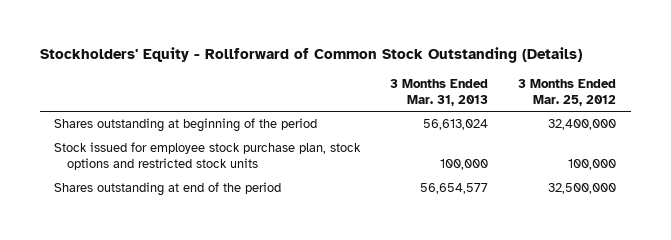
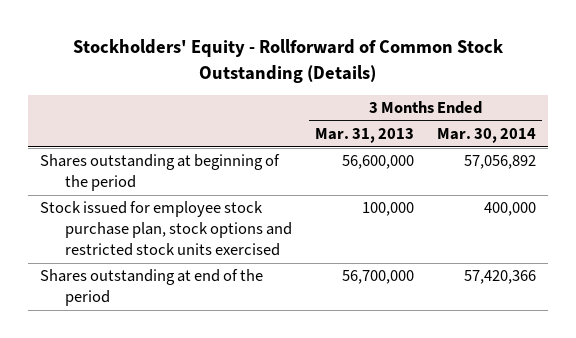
- | 3 Months Ended Mar. 31, 2013 | 3 Months Ended Mar. 25, 2012
+ | 3 Months Ended Mar. 31, 2013 | 3 Months Ended Mar. 30, 2014
- Shares outstanding at beginning of the period | 56,613,024 | 32,400,000
- Stock issued for employee stock purchase plan, stock options and restricted stock units | 100,000 | 100,000
- Shares outstanding at end of the period | 56,654,577 | 32,500,000
+ Shares outstanding at beginning of the period | 56,600,000 | 57,056,892
+ Stock issued for employee stock purchase plan, stock options and restricted stock units exercised | 100,000 | 400,000
+ Shares outstanding at end of the period | 56,700,000 | 57,420,366

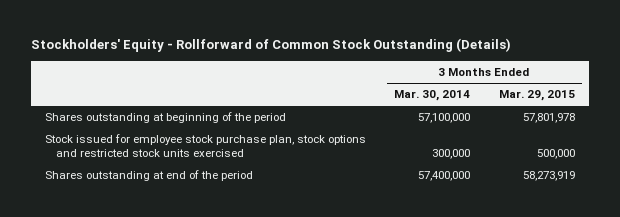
- | 3 Months Ended Mar. 31, 2013 | 3 Months Ended Mar. 30, 2014
+ | 3 Months Ended Mar. 30, 2014 | 3 Months Ended Mar. 29, 2015
- Shares outstanding at beginning of the period | 56,600,000 | 57,056,892
- Stock issued for employee stock purchase plan, stock options and restricted stock units exercised | 100,000 | 400,000
- Shares outstanding at end of the period | 56,700,000 | 57,420,366
+ Shares outstanding at beginning of the period | 57,100,000 | 57,801,978
+ Stock issued for employee stock purchase plan, stock options and restricted stock units exercised | 300,000 | 500,000
+ Shares outstanding at end of the period | 57,400,000 | 58,273,919

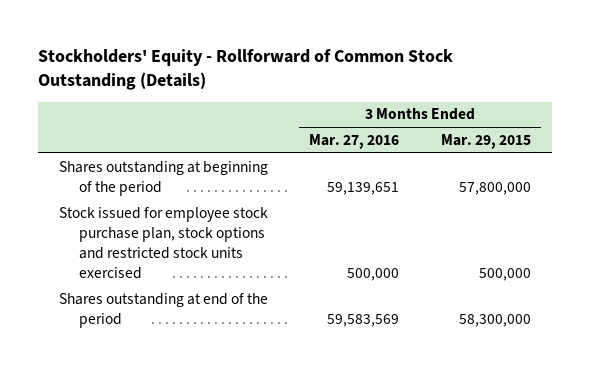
- | 3 Months Ended Mar. 30, 2014 | 3 Months Ended Mar. 29, 2015
+ | 3 Months Ended Mar. 27, 2016 | 3 Months Ended Mar. 29, 2015
- Shares outstanding at beginning of the period | 57,100,000 | 57,801,978
+ Shares outstanding at beginning of the period | 59,139,651 | 57,800,000
- Shares outstanding at end of the period | 57,400,000 | 58,273,919
+ Shares outstanding at end of the period | 59,583,569 | 58,300,000

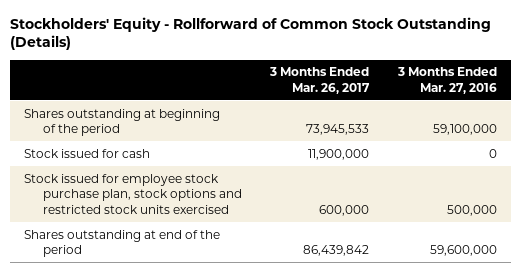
- | 3 Months Ended Mar. 27, 2016 | 3 Months Ended Mar. 29, 2015
+ | 3 Months Ended Mar. 26, 2017 | 3 Months Ended Mar. 27, 2016
- Shares outstanding at beginning of the period | 59,139,651 | 57,800,000
+ Shares outstanding at beginning of the period | 73,945,533 | 59,100,000
+ Stock issued for cash | 11,900,000 | 0
- Shares outstanding at end of the period | 59,583,569 | 58,300,000
+ Shares outstanding at end of the period | 86,439,842 | 59,600,000

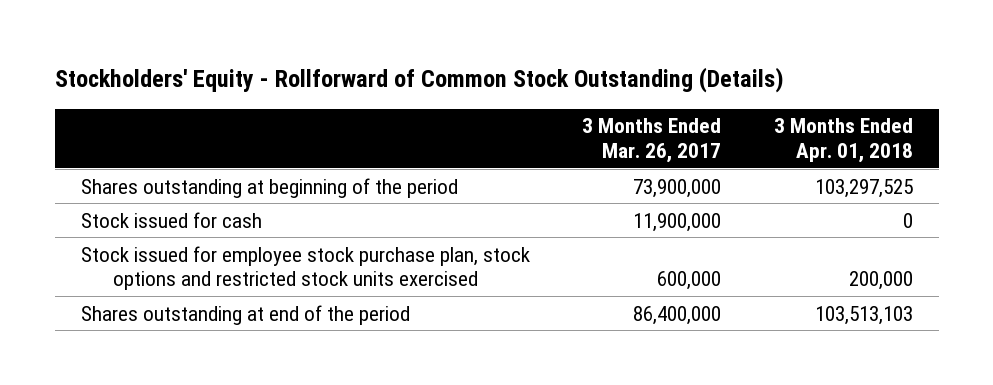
- | 3 Months Ended Mar. 26, 2017 | 3 Months Ended Mar. 27, 2016
+ | 3 Months Ended Mar. 26, 2017 | 3 Months Ended Apr. 01, 2018
- Shares outstanding at beginning of the period | 73,945,533 | 59,100,000
+ Shares outstanding at beginning of the period | 73,900,000 | 103,297,525
- Shares outstanding at end of the period | 86,439,842 | 59,600,000
+ Shares outstanding at end of the period | 86,400,000 | 103,513,103

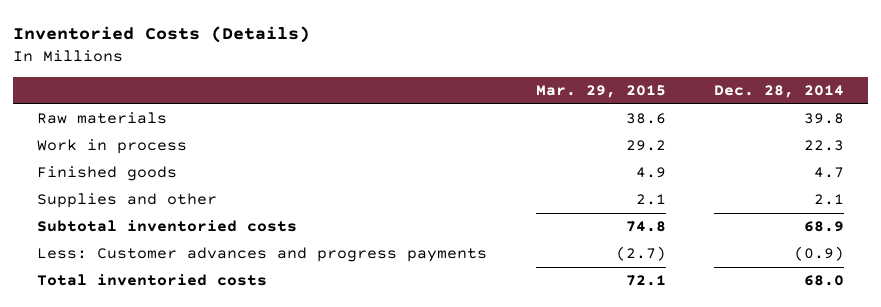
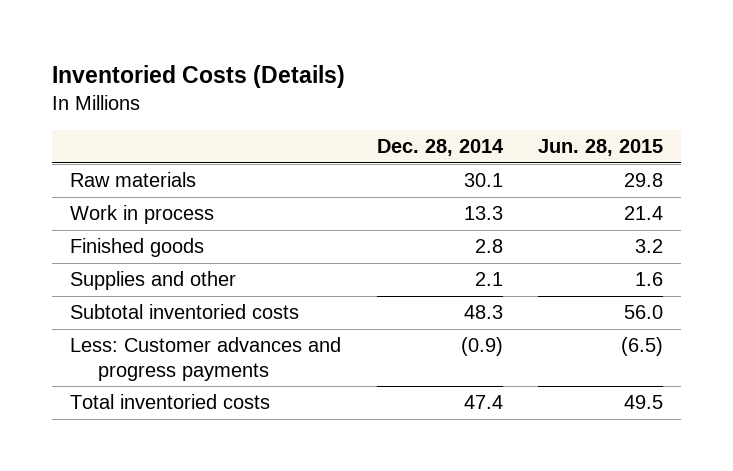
- | Mar. 29, 2015 | Dec. 28, 2014
+ | Dec. 28, 2014 | Jun. 28, 2015
- Raw materials | 38.6 | 39.8
- Work in process | 29.2 | 22.3
- Finished goods | 4.9 | 4.7
+ Raw materials | 30.1 | 29.8
+ Work in process | 13.3 | 21.4
+ Finished goods | 2.8 | 3.2
- Subtotal inventoried costs | 74.8 | 68.9
+ Subtotal inventoried costs | 48.3 | 56.0
- Total inventoried costs | 72.1 | 68.0
+ Total inventoried costs | 47.4 | 49.5

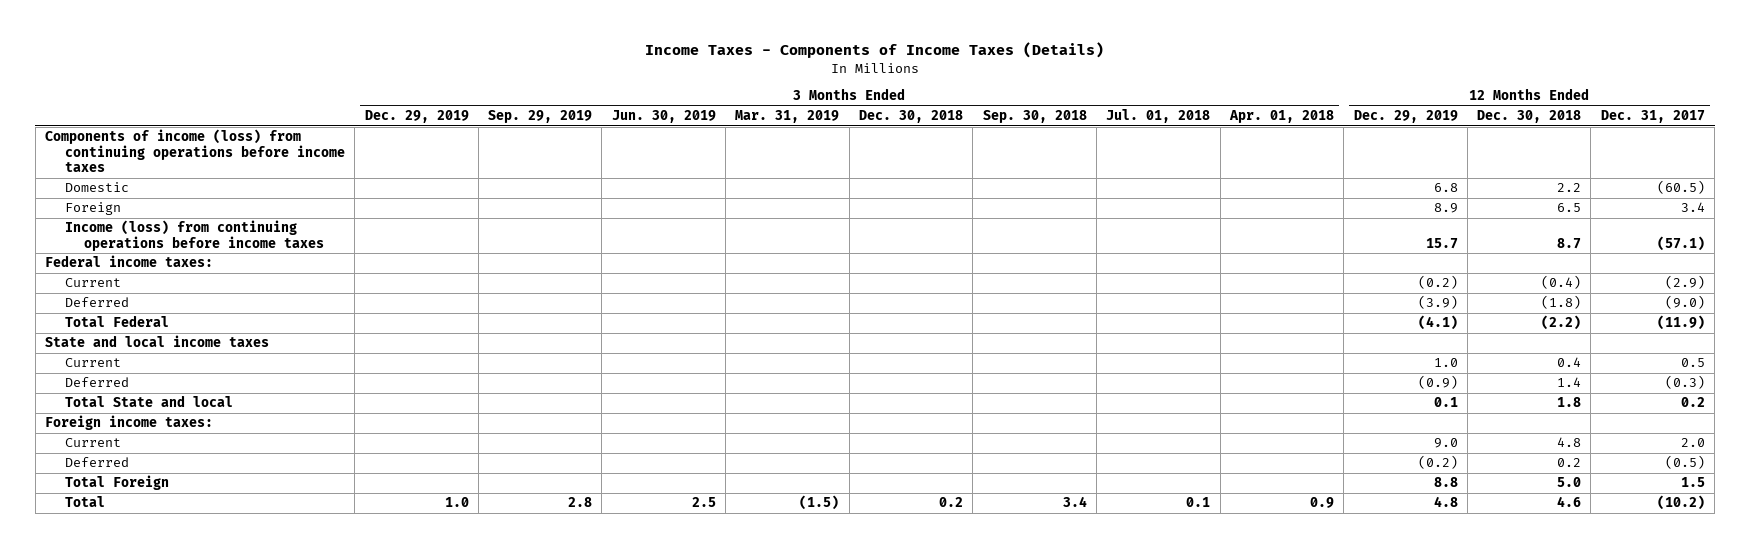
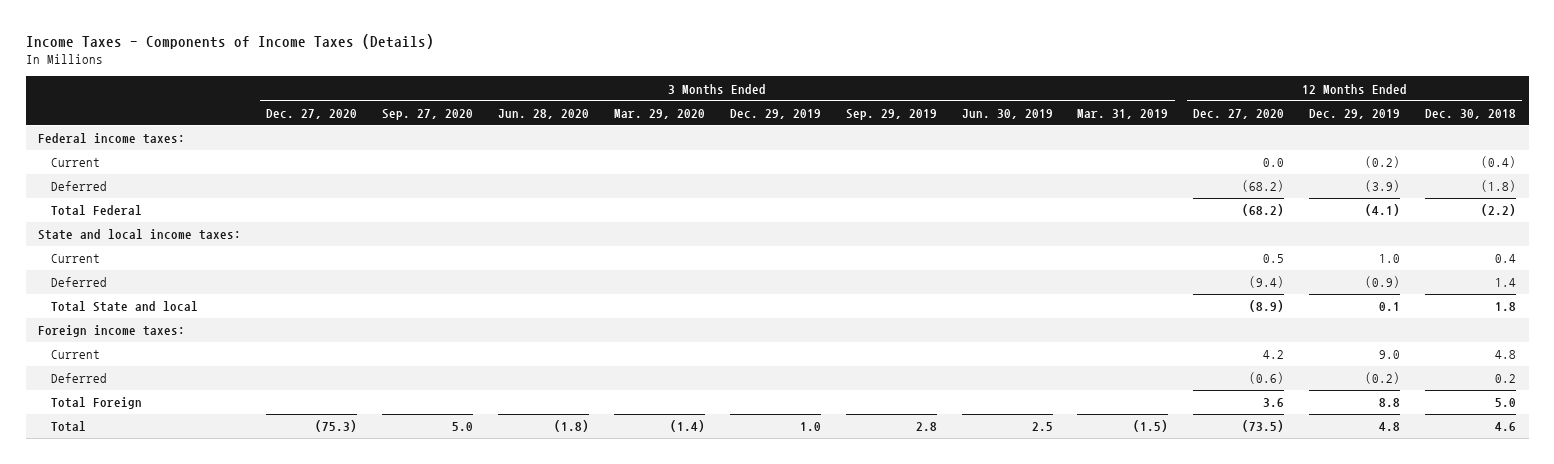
- | 3 Months Ended Dec. 29, 2019 | 3 Months Ended Sep. 29, 2019 | 3 Months Ended Jun. 30, 2019 | 3 Months Ended Mar. 31, 2019 | 3 Months Ended Dec. 30, 2018 | 3 Months Ended Sep. 30, 2018 | 3 Months Ended Jul. 01, 2018 | 3 Months Ended Apr. 01, 2018 | 12 Months Ended Dec. 29, 2019 | 12 Months Ended Dec. 30, 2018 | 12 Months Ended Dec. 31, 2017
+ | 3 Months Ended Dec. 27, 2020 | 3 Months Ended Sep. 27, 2020 | 3 Months Ended Jun. 28, 2020 | 3 Months Ended Mar. 29, 2020 | 3 Months Ended Dec. 29, 2019 | 3 Months Ended Sep. 29, 2019 | 3 Months Ended Jun. 30, 2019 | 3 Months Ended Mar. 31, 2019 | 12 Months Ended Dec. 27, 2020 | 12 Months Ended Dec. 29, 2019 | 12 Months Ended Dec. 30, 2018
- Components of income (loss) from continuing operations before income taxes
- Domestic | | | | | | | | | 6.8 | 2.2 | (60.5)
- Foreign | | | | | | | | | 8.9 | 6.5 | 3.4
- Income (loss) from continuing operations before income taxes | | | | | | | | | 15.7 | 8.7 | (57.1)
- State and local income taxes
+ State and local income taxes:

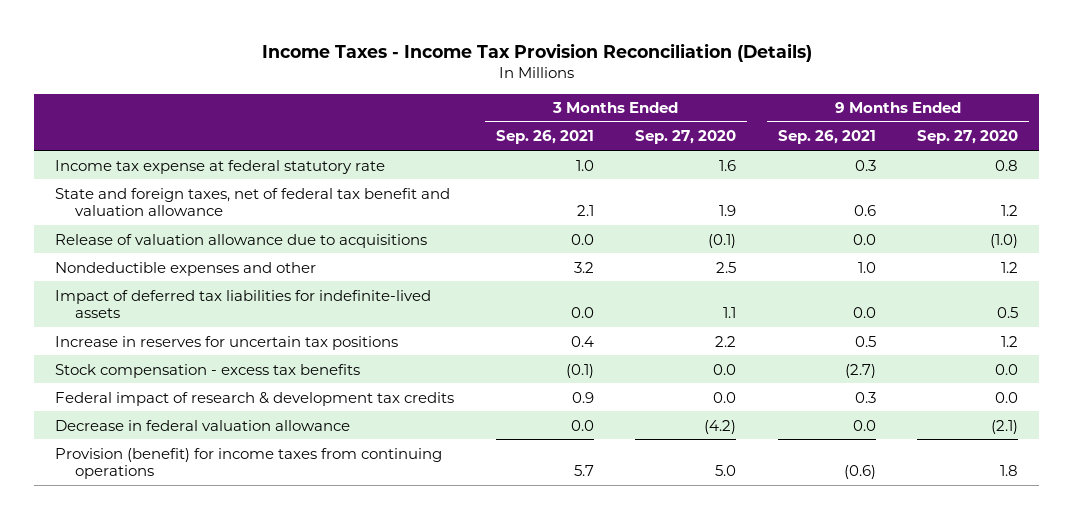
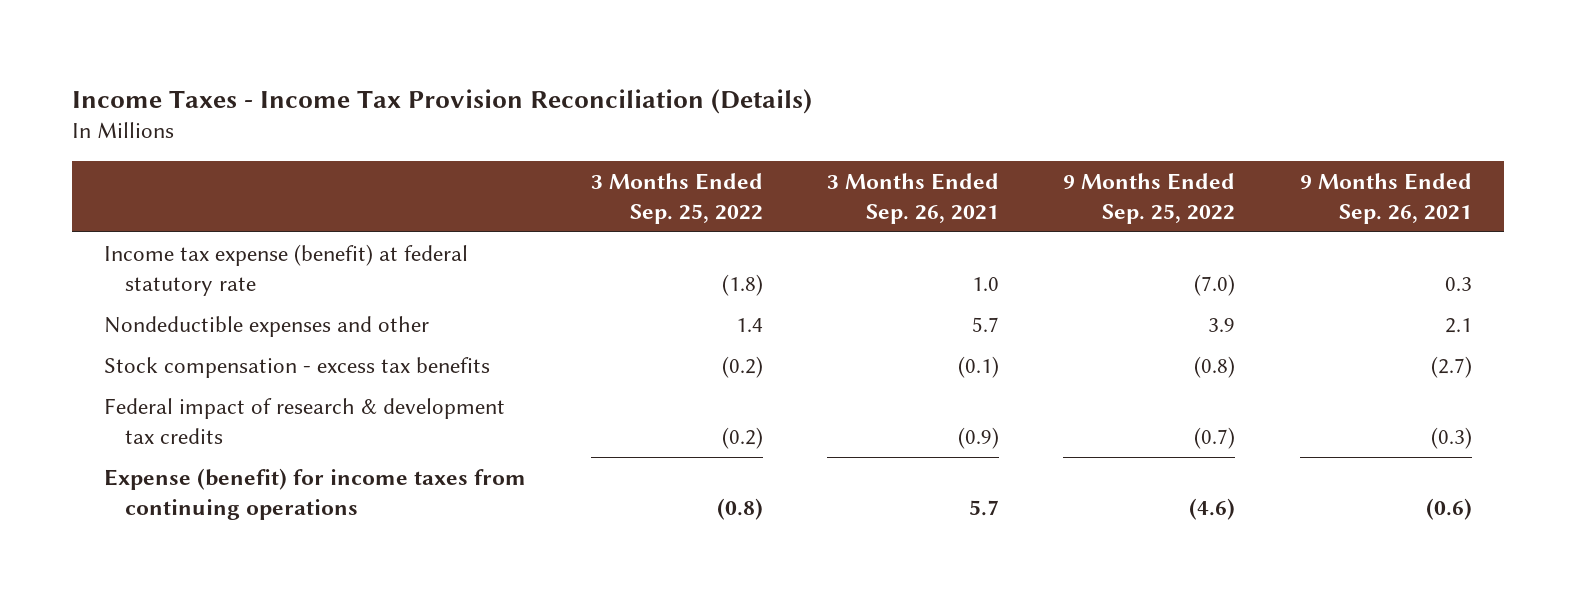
- | 3 Months Ended Sep. 26, 2021 | 3 Months Ended Sep. 27, 2020 | 9 Months Ended Sep. 26, 2021 | 9 Months Ended Sep. 27, 2020
+ | 3 Months Ended Sep. 25, 2022 | 3 Months Ended Sep. 26, 2021 | 9 Months Ended Sep. 25, 2022 | 9 Months Ended Sep. 26, 2021
- Income tax expense at federal statutory rate | 1.0 | 1.6 | 0.3 | 0.8
- State and foreign taxes, net of federal tax benefit and valuation allowance | 2.1 | 1.9 | 0.6 | 1.2
- Release of valuation allowance due to acquisitions | 0.0 | (0.1) | 0.0 | (1.0)
- Nondeductible expenses and other | 3.2 | 2.5 | 1.0 | 1.2
- Impact of deferred tax liabilities for indefinite-lived assets | 0.0 | 1.1 | 0.0 | 0.5
- Increase in reserves for uncertain tax positions | 0.4 | 2.2 | 0.5 | 1.2
+ Income tax expense (benefit) at federal statutory rate | (1.8) | 1.0 | (7.0) | 0.3
+ Nondeductible expenses and other | 1.4 | 5.7 | 3.9 | 2.1
- Federal impact of research & development tax credits | 0.9 | 0.0 | 0.3 | 0.0
- Decrease in federal valuation allowance | 0.0 | (4.2) | 0.0 | (2.1)
- Provision (benefit) for income taxes from continuing operations | 5.7 | 5.0 | (0.6) | 1.8
+ Federal impact of research & development tax credits | (0.2) | (0.9) | (0.7) | (0.3)
+ Expense (benefit) for income taxes from continuing operations | (0.8) | 5.7 | (4.6) | (0.6)

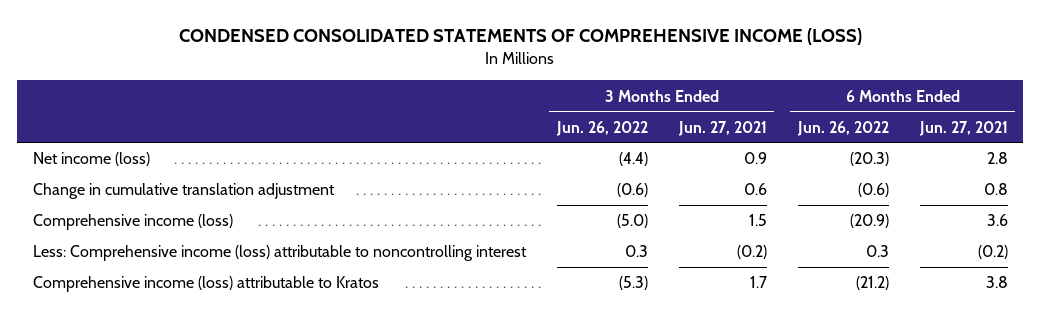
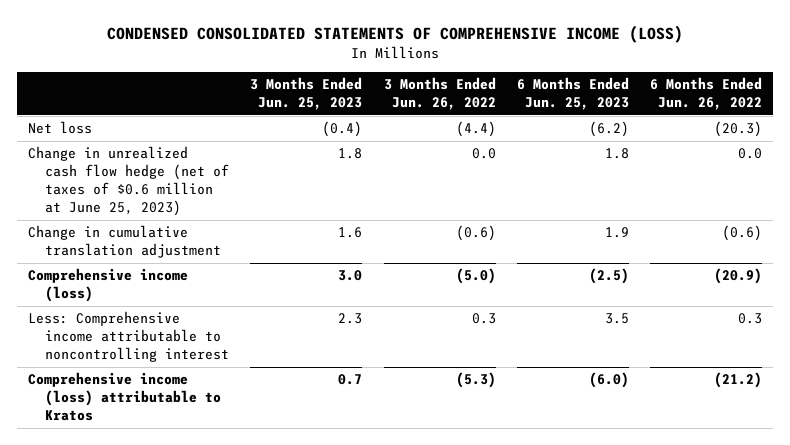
- | 3 Months Ended Jun. 26, 2022 | 3 Months Ended Jun. 27, 2021 | 6 Months Ended Jun. 26, 2022 | 6 Months Ended Jun. 27, 2021
+ | 3 Months Ended Jun. 25, 2023 | 3 Months Ended Jun. 26, 2022 | 6 Months Ended Jun. 25, 2023 | 6 Months Ended Jun. 26, 2022
- Net income (loss) | (4.4) | 0.9 | (20.3) | 2.8
+ Net loss | (0.4) | (4.4) | (6.2) | (20.3)
+ Change in unrealized cash flow hedge (net of taxes of $0.6 million at June 25, 2023) | 1.8 | 0.0 | 1.8 | 0.0
- Less: Comprehensive income (loss) attributable to noncontrolling interest | 0.3 | (0.2) | 0.3 | (0.2)
+ Less: Comprehensive income attributable to noncontrolling interest | 2.3 | 0.3 | 3.5 | 0.3

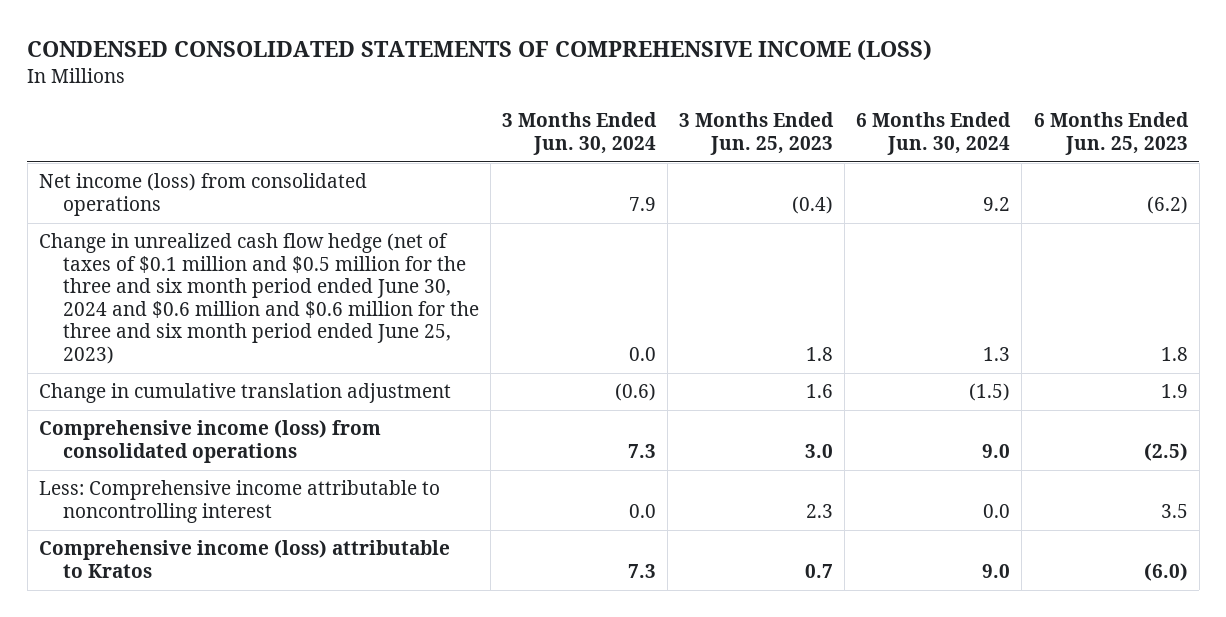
- | 3 Months Ended Jun. 25, 2023 | 3 Months Ended Jun. 26, 2022 | 6 Months Ended Jun. 25, 2023 | 6 Months Ended Jun. 26, 2022
+ | 3 Months Ended Jun. 30, 2024 | 3 Months Ended Jun. 25, 2023 | 6 Months Ended Jun. 30, 2024 | 6 Months Ended Jun. 25, 2023
- Net loss | (0.4) | (4.4) | (6.2) | (20.3)
- Change in unrealized cash flow hedge (net of taxes of $0.6 million at June 25, 2023) | 1.8 | 0.0 | 1.8 | 0.0
+ Net income (loss) from consolidated operations | 7.9 | (0.4) | 9.2 | (6.2)
+ Change in unrealized cash flow hedge (net of taxes of $0.1 million and $0.5 million for the three and six month period ended June 30, 2024 and $0.6 million and $0.6 million for the three and six month period ended June 25, 2023) | 0.0 | 1.8 | 1.3 | 1.8
- Comprehensive income (loss) | 3.0 | (5.0) | (2.5) | (20.9)
+ Comprehensive income (loss) from consolidated operations | 7.3 | 3.0 | 9.0 | (2.5)

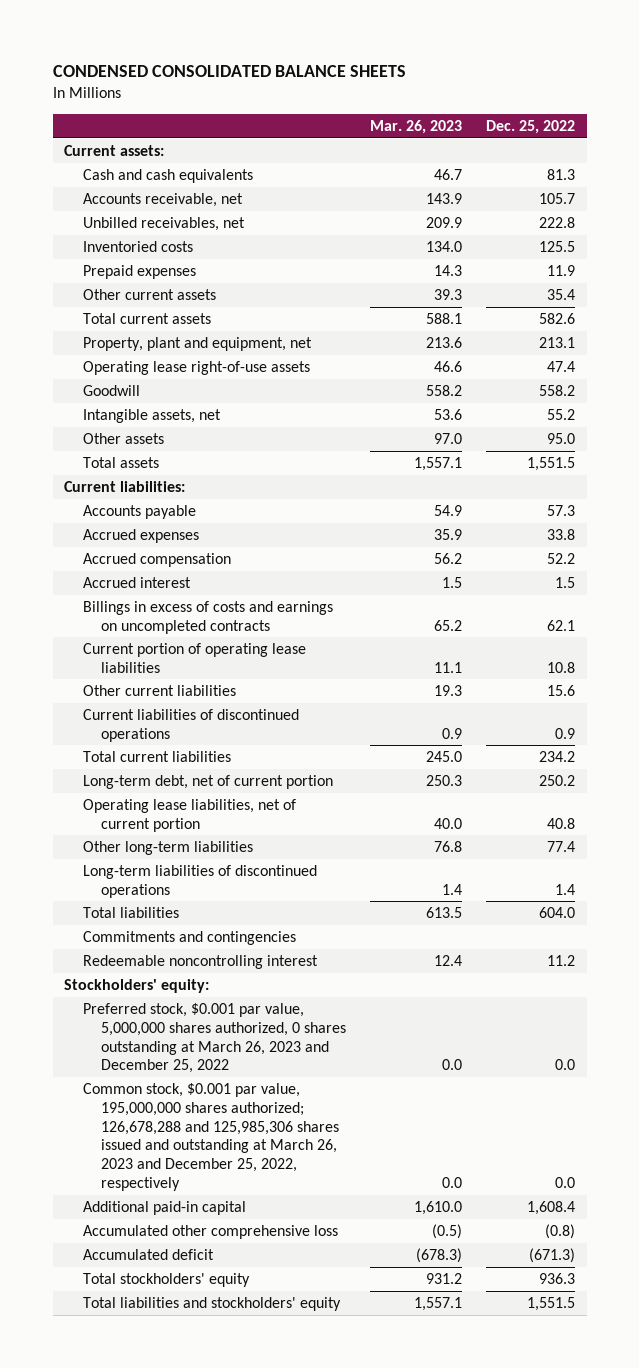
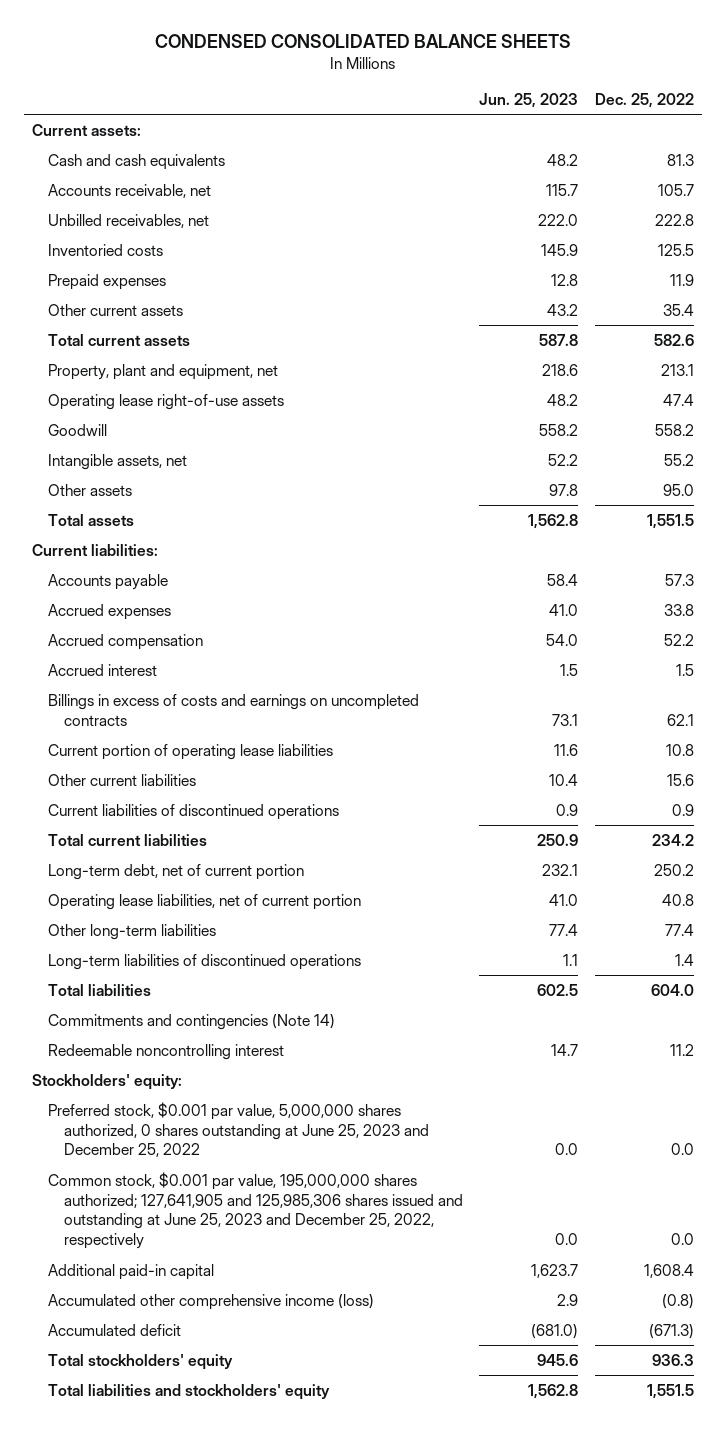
- | Mar. 26, 2023 | Dec. 25, 2022
+ | Jun. 25, 2023 | Dec. 25, 2022
- Commitments and contingencies
+ Commitments and contingencies (Note 14)
- Preferred stock, $0.001 par value, 5,000,000 shares authorized, 0 shares outstanding at March 26, 2023 and December 25, 2022 | 0.0 | 0.0
- Common stock, $0.001 par value, 195,000,000 shares authorized; 126,678,288 and 125,985,306 shares issued and outstanding at March 26, 2023 and December 25, 2022, respectively | 0.0 | 0.0
+ Preferred stock, $0.001 par value, 5,000,000 shares authorized, 0 shares outstanding at June 25, 2023 and December 25, 2022 | 0.0 | 0.0
+ Common stock, $0.001 par value, 195,000,000 shares authorized; 127,641,905 and 125,985,306 shares issued and outstanding at June 25, 2023 and December 25, 2022, respectively | 0.0 | 0.0
- Accumulated other comprehensive loss | (0.5) | (0.8)
+ Accumulated other comprehensive income (loss) | 2.9 | (0.8)

